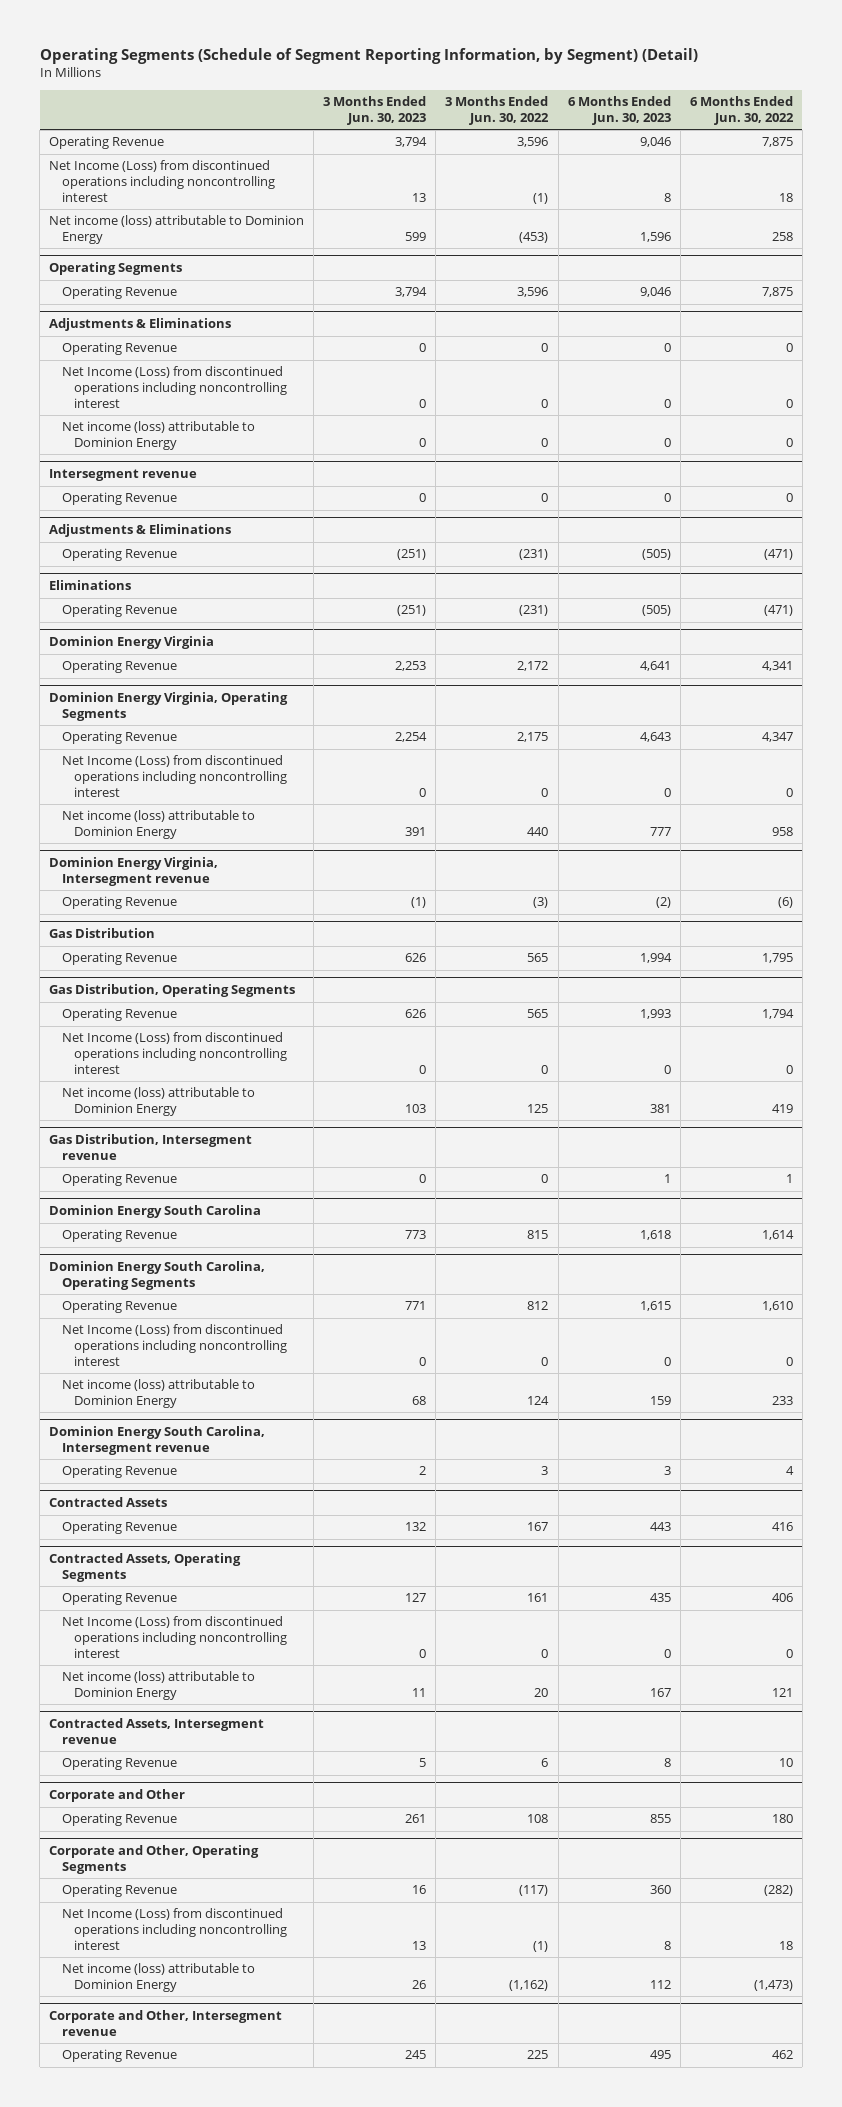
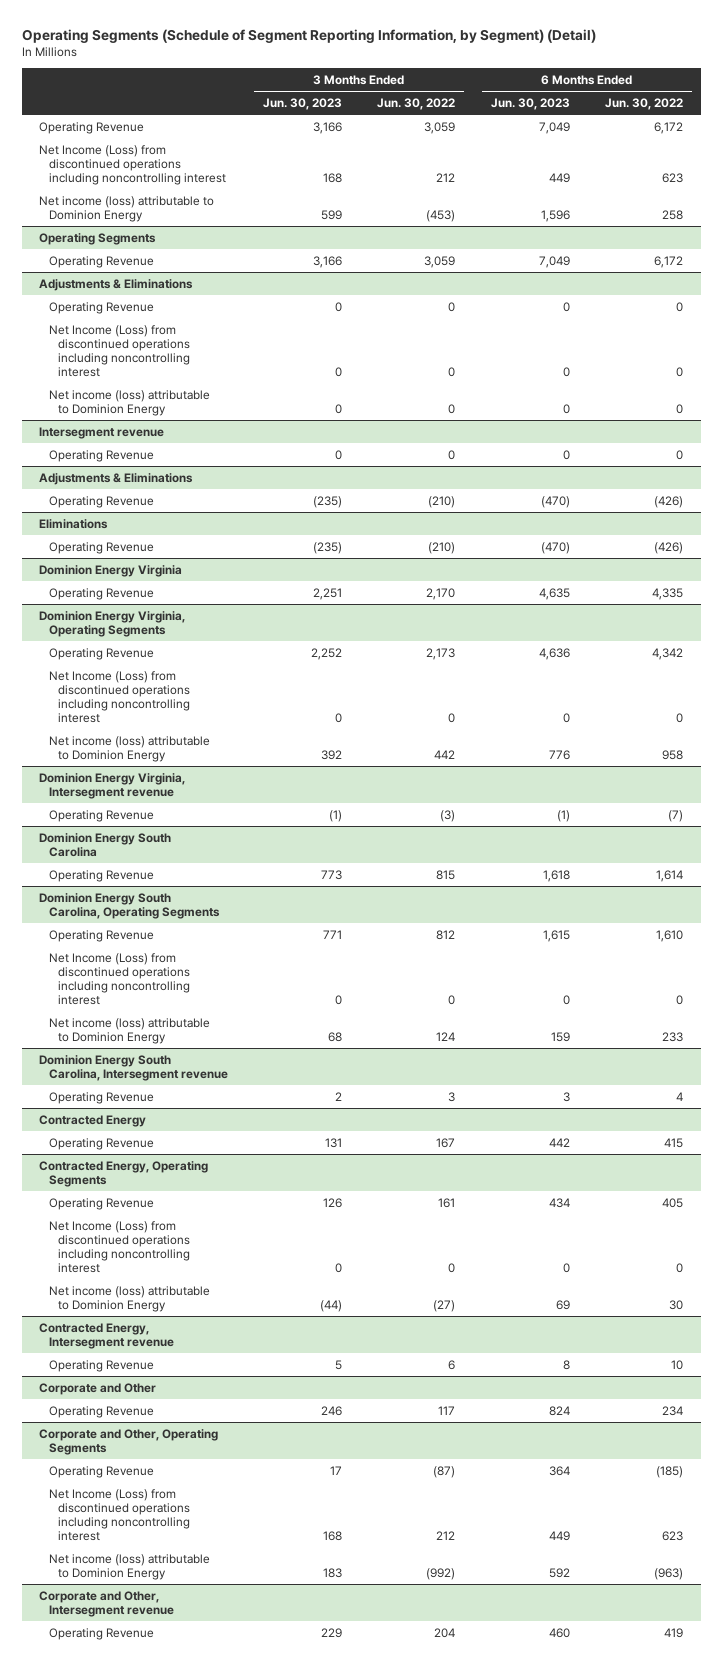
- Operating Revenue | 3,794 | 3,596 | 9,046 | 7,875
- Net Income (Loss) from discontinued operations including noncontrolling interest | 13 | (1) | 8 | 18
+ Operating Revenue | 3,166 | 3,059 | 7,049 | 6,172
+ Net Income (Loss) from discontinued operations including noncontrolling interest | 168 | 212 | 449 | 623
@ Operating Segments
- Operating Revenue | 3,794 | 3,596 | 9,046 | 7,875
+ Operating Revenue | 3,166 | 3,059 | 7,049 | 6,172
@ Adjustments & Eliminations
- Operating Revenue | (251) | (231) | (505) | (471)
+ Operating Revenue | (235) | (210) | (470) | (426)
@ Eliminations
- Operating Revenue | (251) | (231) | (505) | (471)
+ Operating Revenue | (235) | (210) | (470) | (426)
@ Dominion Energy Virginia
- Operating Revenue | 2,253 | 2,172 | 4,641 | 4,341
+ Operating Revenue | 2,251 | 2,170 | 4,635 | 4,335
@ Dominion Energy Virginia, Operating Segments
- Operating Revenue | 2,254 | 2,175 | 4,643 | 4,347
+ Operating Revenue | 2,252 | 2,173 | 4,636 | 4,342
- Net income (loss) attributable to Dominion Energy | 391 | 440 | 777 | 958
+ Net income (loss) attributable to Dominion Energy | 392 | 442 | 776 | 958
@ Dominion Energy Virginia, Intersegment revenue
- Operating Revenue | (1) | (3) | (2) | (6)
- Gas Distribution
- Operating Revenue | 626 | 565 | 1,994 | 1,795
- Gas Distribution, Operating Segments
- Operating Revenue | 626 | 565 | 1,993 | 1,794
- Net Income (Loss) from discontinued operations including noncontrolling interest | 0 | 0 | 0 | 0
- Net income (loss) attributable to Dominion Energy | 103 | 125 | 381 | 419
- Gas Distribution, Intersegment revenue
- Operating Revenue | 0 | 0 | 1 | 1
@ Dominion Energy Virginia, Intersegment revenue
+ Operating Revenue | (1) | (3) | (1) | (7)
- Contracted Assets
- Operating Revenue | 132 | 167 | 443 | 416
- Contracted Assets, Operating Segments
- Operating Revenue | 127 | 161 | 435 | 406
+ Contracted Energy
+ Operating Revenue | 131 | 167 | 442 | 415
+ Contracted Energy, Operating Segments
+ Operating Revenue | 126 | 161 | 434 | 405
- Net income (loss) attributable to Dominion Energy | 11 | 20 | 167 | 121
- Contracted Assets, Intersegment revenue
+ Net income (loss) attributable to Dominion Energy | (44) | (27) | 69 | 30
+ Contracted Energy, Intersegment revenue
@ Corporate and Other
- Operating Revenue | 261 | 108 | 855 | 180
+ Operating Revenue | 246 | 117 | 824 | 234
@ Corporate and Other, Operating Segments
- Operating Revenue | 16 | (117) | 360 | (282)
- Net Income (Loss) from discontinued operations including noncontrolling interest | 13 | (1) | 8 | 18
- Net income (loss) attributable to Dominion Energy | 26 | (1,162) | 112 | (1,473)
+ Operating Revenue | 17 | (87) | 364 | (185)
+ Net Income (Loss) from discontinued operations including noncontrolling interest | 168 | 212 | 449 | 623
+ Net income (loss) attributable to Dominion Energy | 183 | (992) | 592 | (963)
@ Corporate and Other, Intersegment revenue
- Operating Revenue | 245 | 225 | 495 | 462
+ Operating Revenue | 229 | 204 | 460 | 419

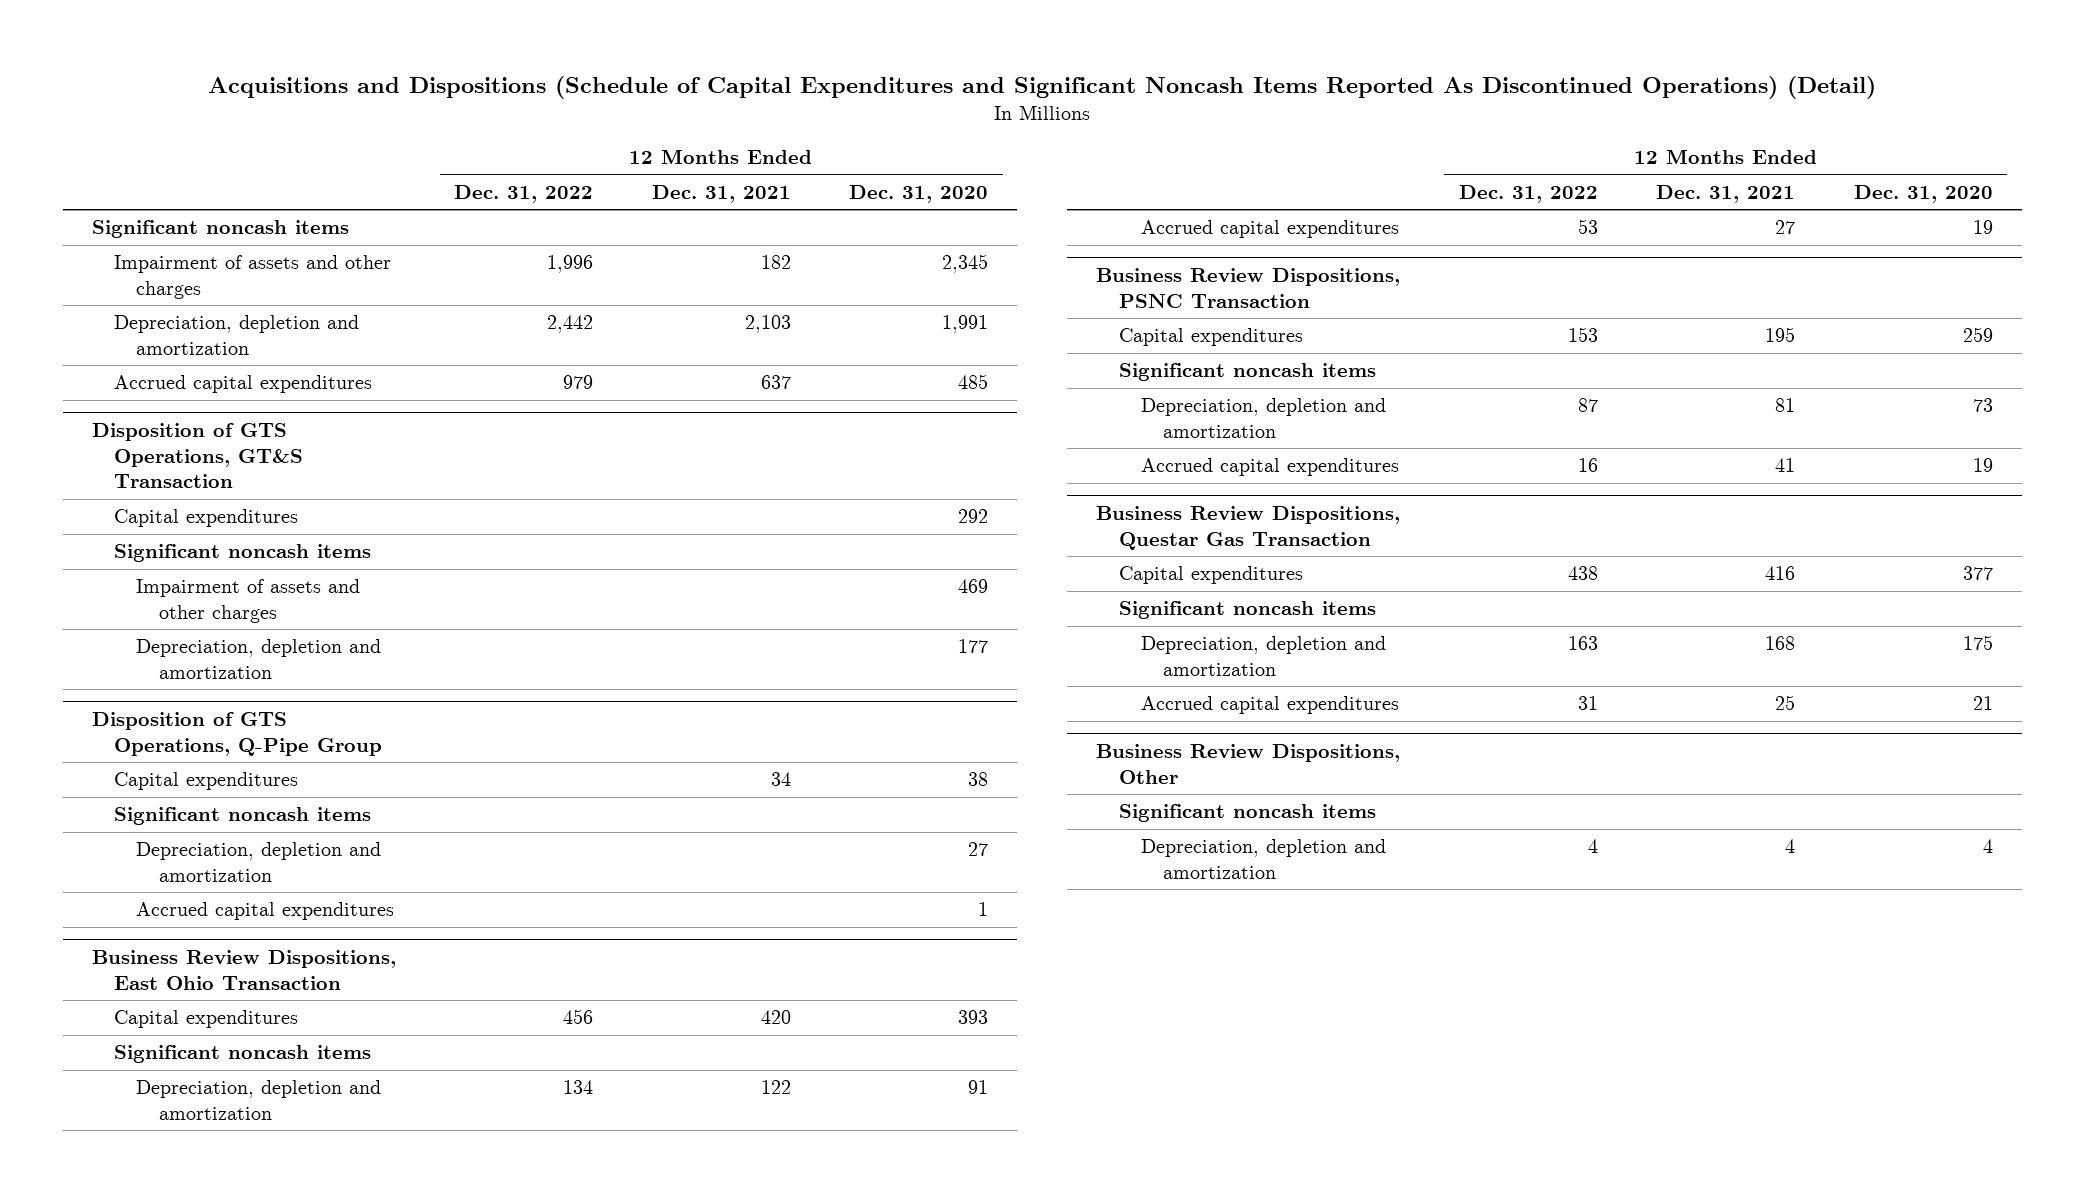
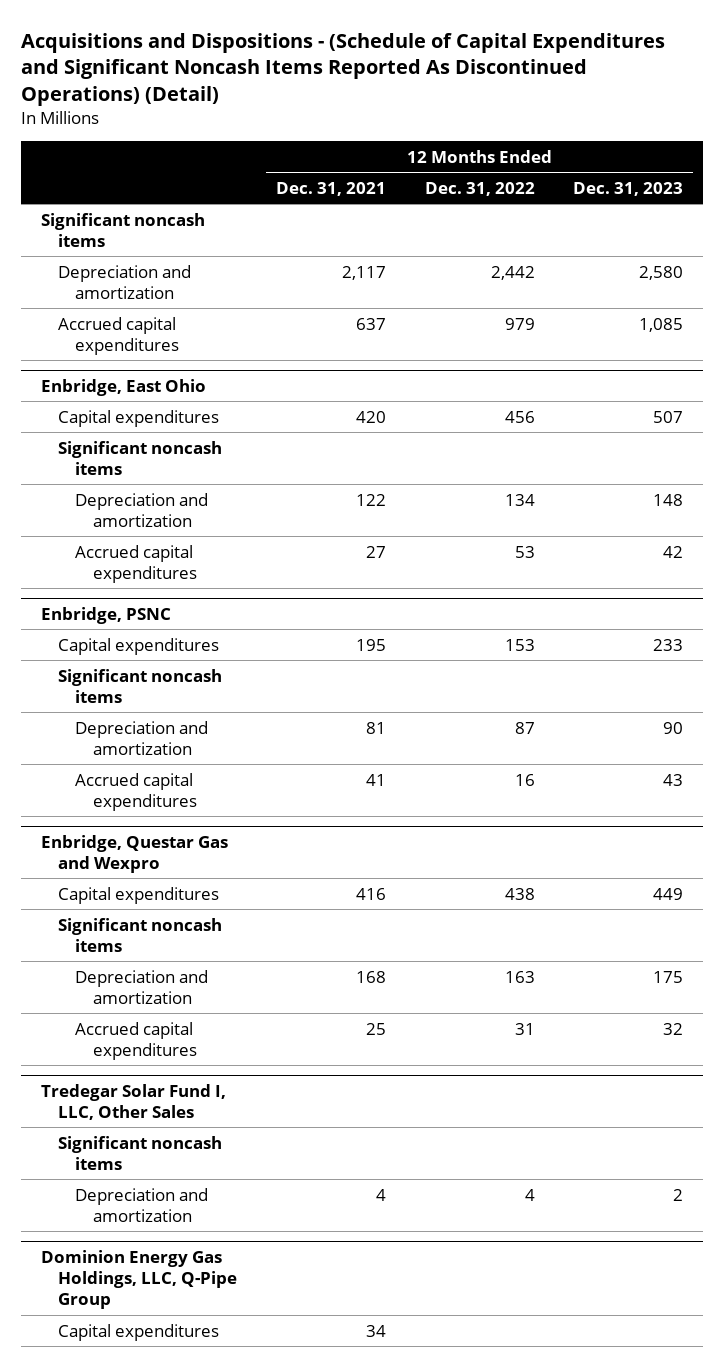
- Acquisitions and Dispositions (Schedule of Capital Expenditures and Significant Noncash Items Reported As Discontinued Operations) (Detail)
+ Acquisitions and Dispositions - (Schedule of Capital Expenditures and Significant Noncash Items Reported As Discontinued Operations) (Detail)
- | 12 Months Ended Dec. 31, 2022 | 12 Months Ended Dec. 31, 2021 | 12 Months Ended Dec. 31, 2020
+ | 12 Months Ended Dec. 31, 2021 | 12 Months Ended Dec. 31, 2022 | 12 Months Ended Dec. 31, 2023
- Impairment of assets and other charges | 1,996 | 182 | 2,345
- Depreciation, depletion and amortization | 2,442 | 2,103 | 1,991
+ Depreciation and amortization | 2,117 | 2,442 | 2,580
- Disposition of GTS Operations, GT&S Transaction
- Capital expenditures | | | 292
- Significant noncash items
- Impairment of assets and other charges | | | 469
- Depreciation, depletion and amortization | | | 177
- Disposition of GTS Operations, Q-Pipe Group
- Capital expenditures | | 34 | 38
- Significant noncash items
- Depreciation, depletion and amortization | | | 27
- Accrued capital expenditures | | | 1
- Business Review Dispositions, East Ohio Transaction
+ Enbridge, East Ohio
- Depreciation, depletion and amortization | 134 | 122 | 91
+ Depreciation and amortization | 122 | 134 | 148
- Business Review Dispositions, PSNC Transaction
+ Enbridge, PSNC
- Depreciation, depletion and amortization | 87 | 81 | 73
+ Depreciation and amortization | 81 | 87 | 90
- Business Review Dispositions, Questar Gas Transaction
+ Enbridge, Questar Gas and Wexpro
- Depreciation, depletion and amortization | 163 | 168 | 175
+ Depreciation and amortization | 168 | 163 | 175
- Business Review Dispositions, Other
+ Tredegar Solar Fund I, LLC, Other Sales
- Depreciation, depletion and amortization | 4 | 4 | 4
+ Depreciation and amortization | 4 | 4 | 2
+ Dominion Energy Gas Holdings, LLC, Q-Pipe Group
+ Capital expenditures | 34 | |

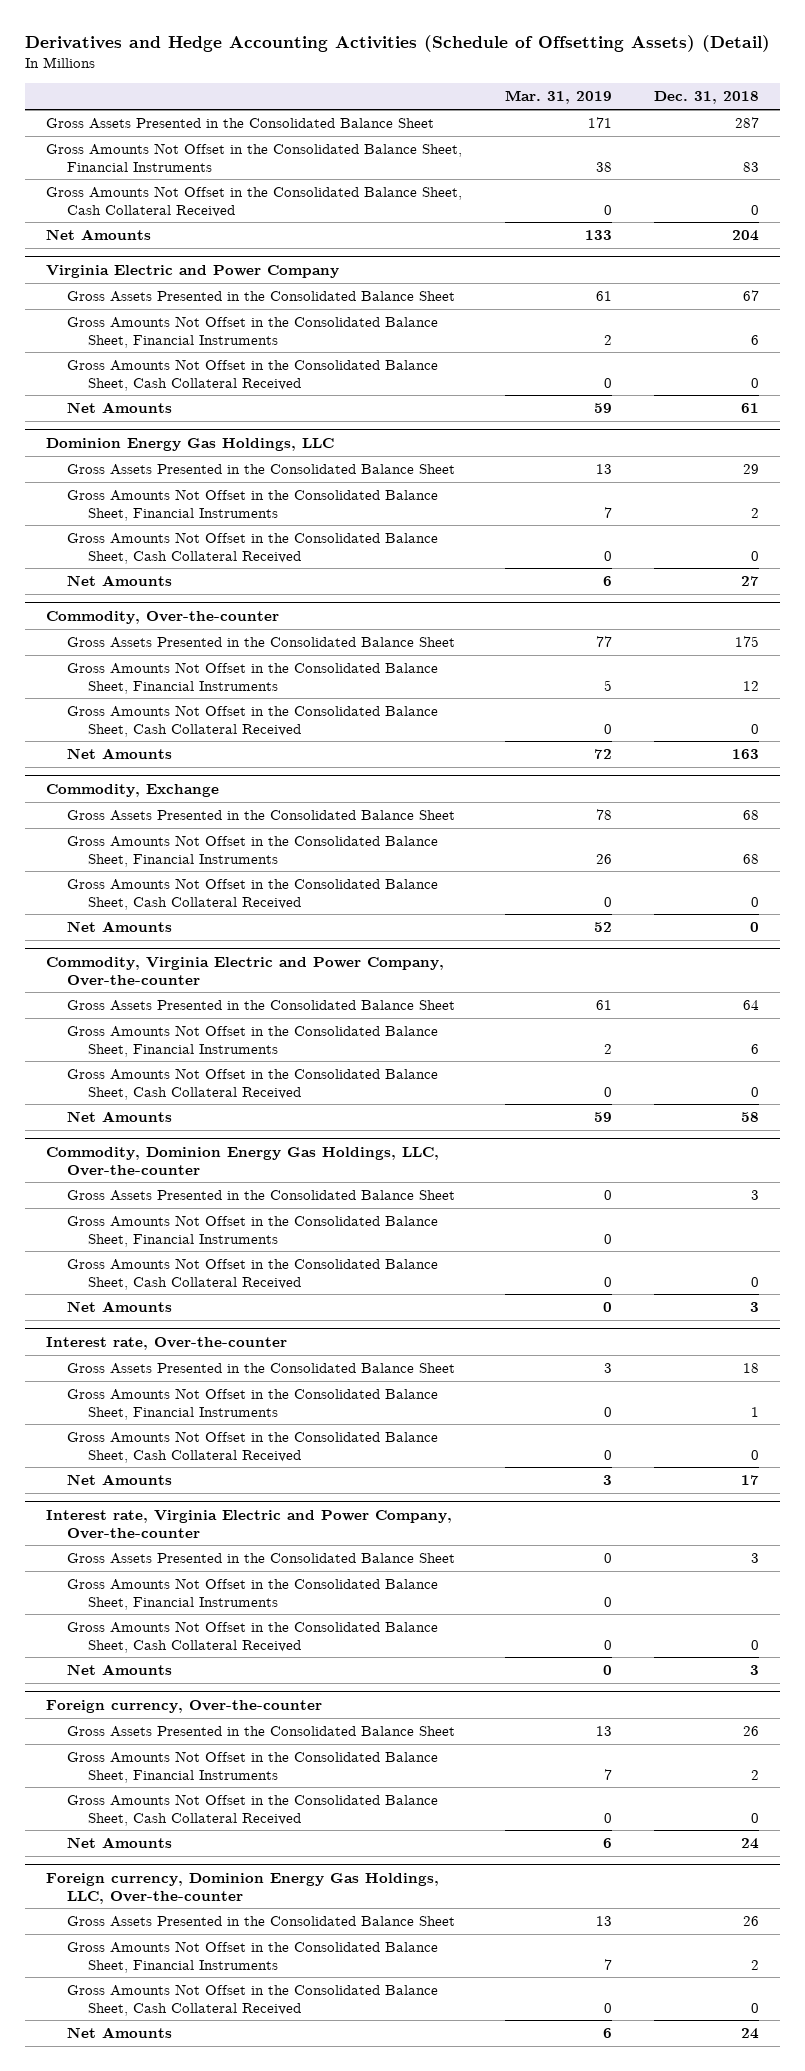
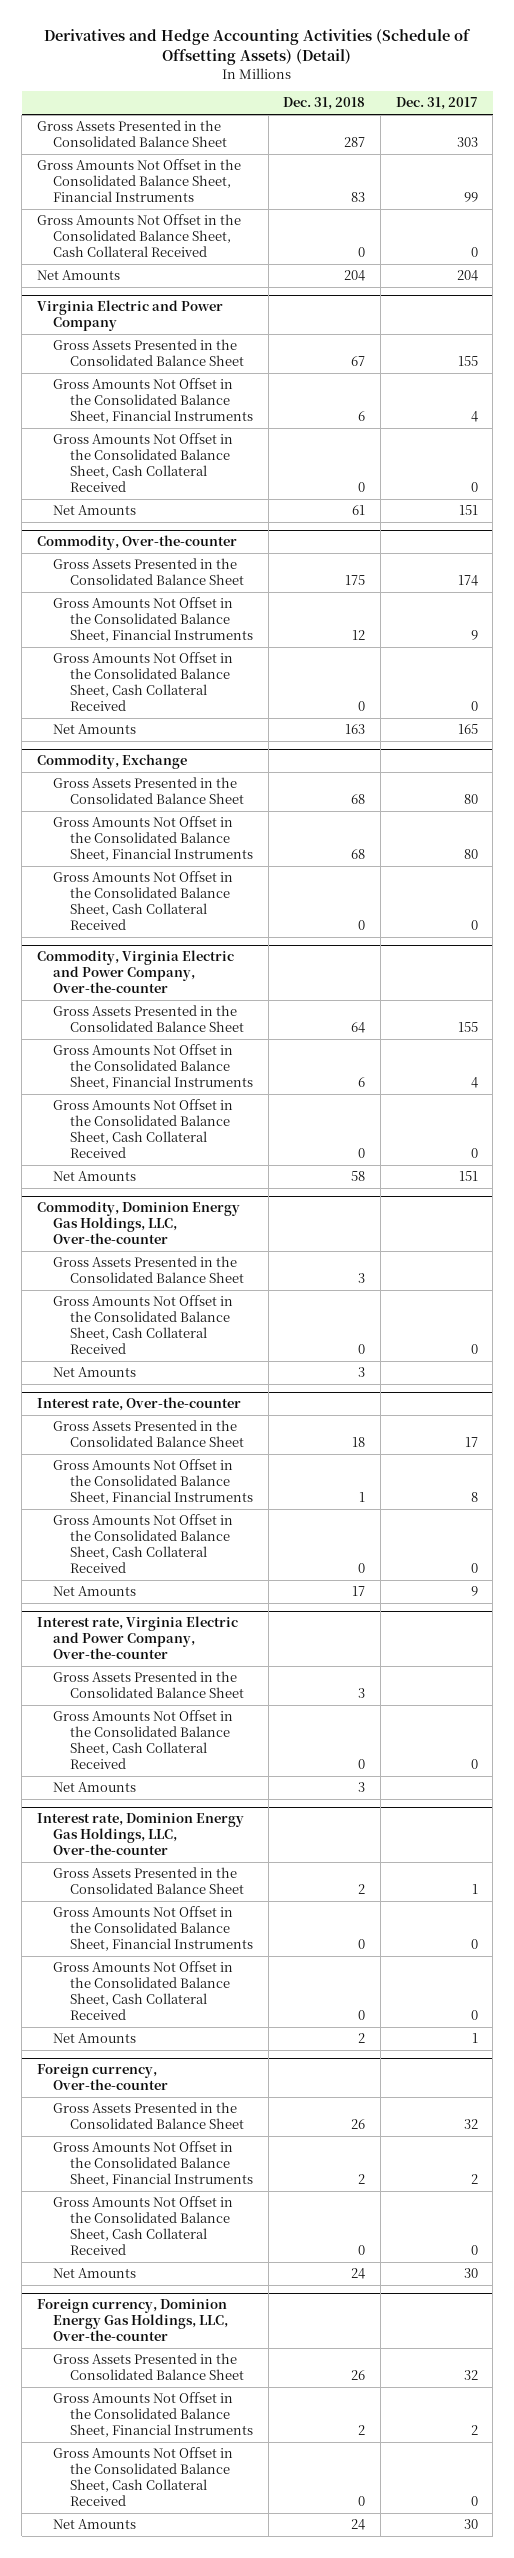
- | Mar. 31, 2019 | Dec. 31, 2018
+ | Dec. 31, 2018 | Dec. 31, 2017
- Dominion Energy Gas Holdings, LLC
- Gross Assets Presented in the Consolidated Balance Sheet | 13 | 29
- Gross Amounts Not Offset in the Consolidated Balance Sheet, Financial Instruments | 7 | 2
- Gross Amounts Not Offset in the Consolidated Balance Sheet, Cash Collateral Received | 0 | 0
- Net Amounts | 6 | 27
@ Commodity, Exchange
- Net Amounts | 52 | 0
@ Commodity, Dominion Energy Gas Holdings, LLC, Over-the-counter
- Gross Amounts Not Offset in the Consolidated Balance Sheet, Financial Instruments | 0 |
@ Interest rate, Virginia Electric and Power Company, Over-the-counter
- Gross Amounts Not Offset in the Consolidated Balance Sheet, Financial Instruments | 0 |
+ Interest rate, Dominion Energy Gas Holdings, LLC, Over-the-counter
+ Gross Assets Presented in the Consolidated Balance Sheet | 2 | 1
+ Gross Amounts Not Offset in the Consolidated Balance Sheet, Financial Instruments | 0 | 0
+ Gross Amounts Not Offset in the Consolidated Balance Sheet, Cash Collateral Received | 0 | 0
+ Net Amounts | 2 | 1

